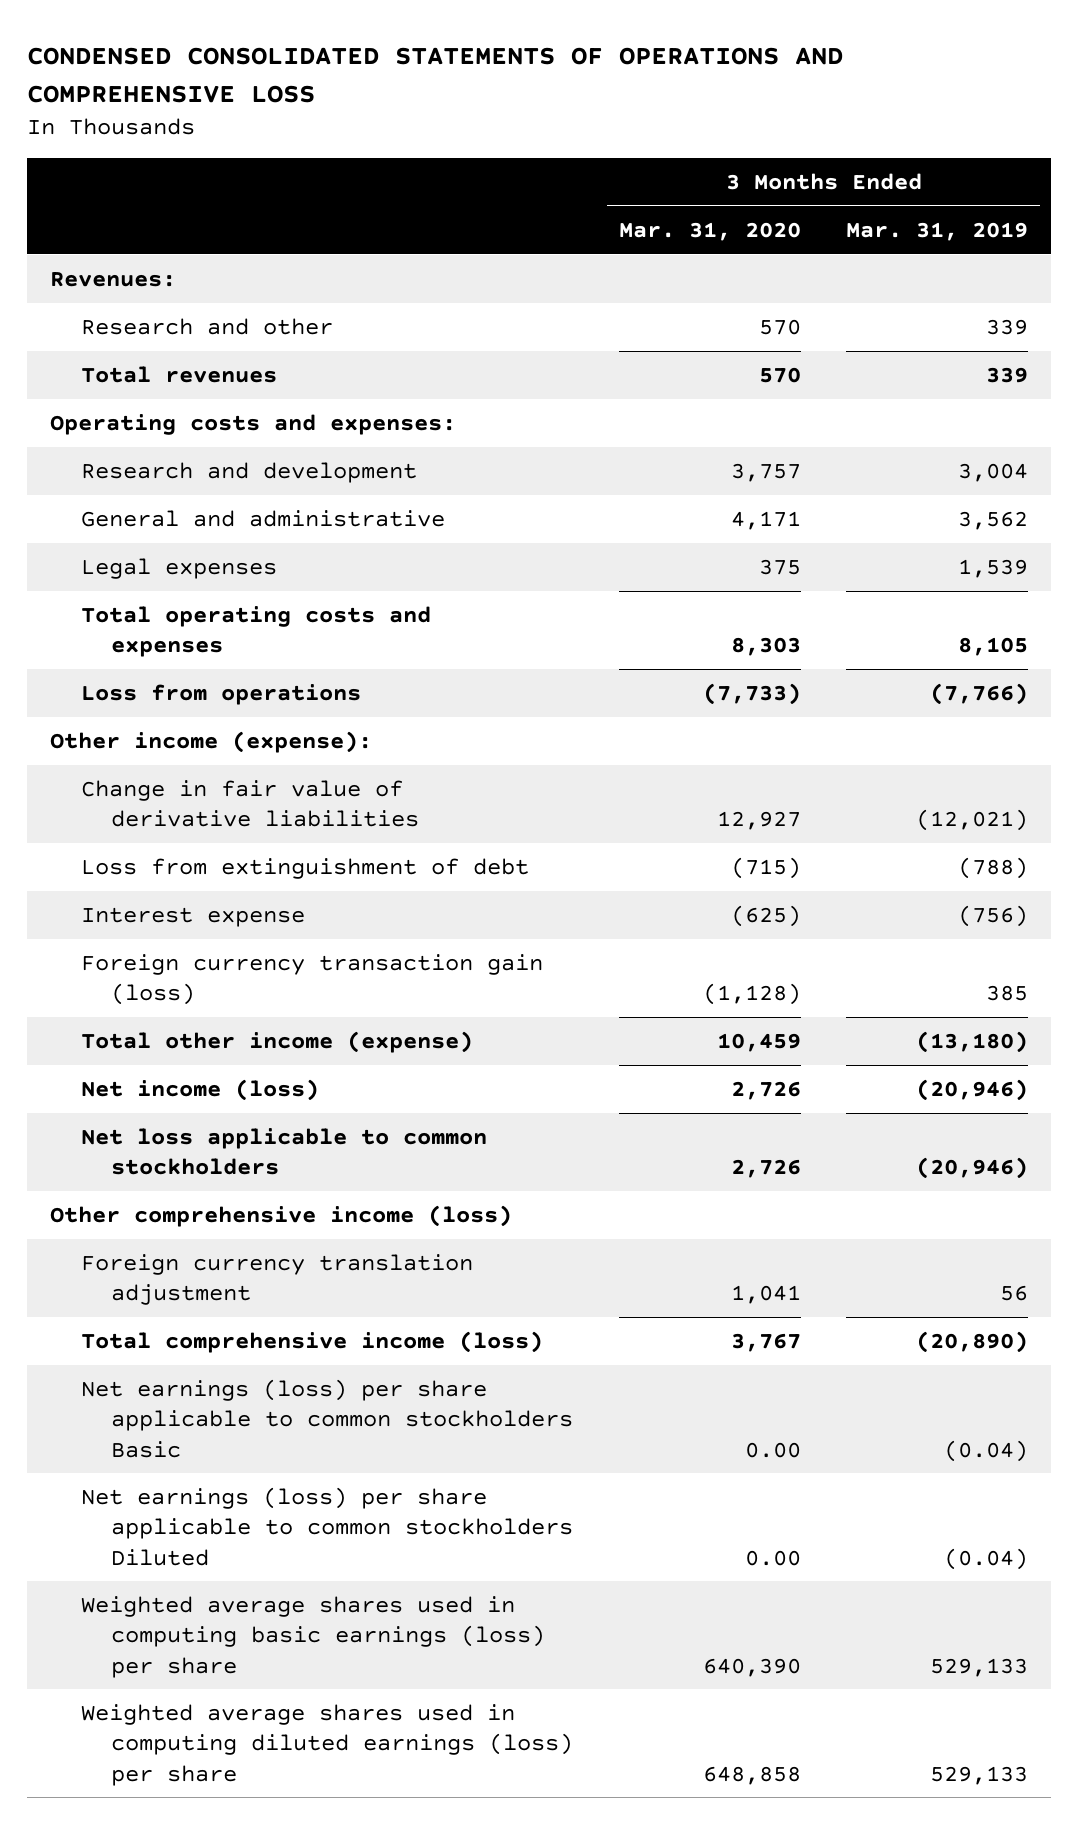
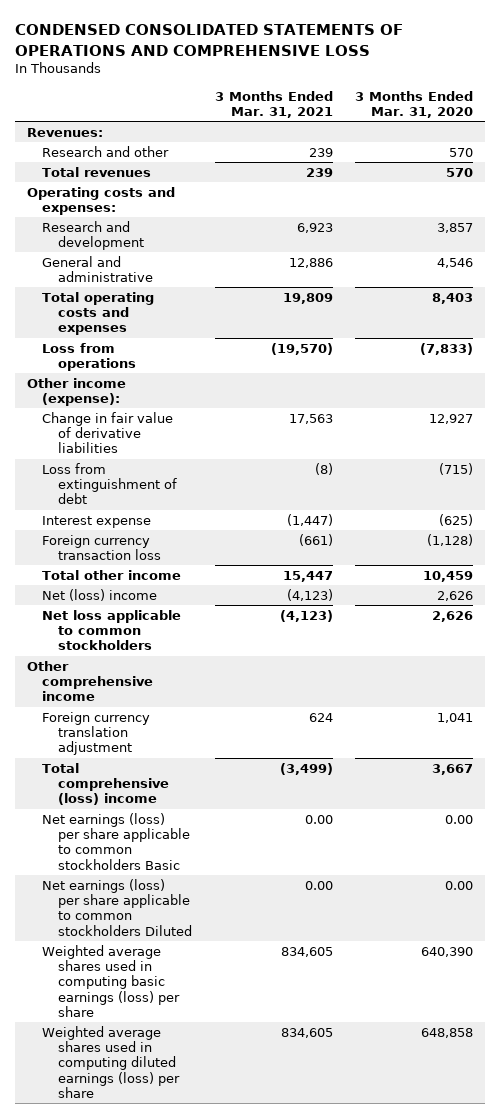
- | 3 Months Ended Mar. 31, 2020 | 3 Months Ended Mar. 31, 2019
+ | 3 Months Ended Mar. 31, 2021 | 3 Months Ended Mar. 31, 2020
- Research and development | 3,757 | 3,004
- General and administrative | 4,171 | 3,562
- Legal expenses | 375 | 1,539
- Total operating costs and expenses | 8,303 | 8,105
- Loss from operations | (7,733) | (7,766)
+ Research and development | 6,923 | 3,857
+ General and administrative | 12,886 | 4,546
+ Total operating costs and expenses | 19,809 | 8,403
+ Loss from operations | (19,570) | (7,833)
- Foreign currency transaction gain (loss) | (1,128) | 385
- Total other income (expense) | 10,459 | (13,180)
- Net income (loss) | 2,726 | (20,946)
- Net loss applicable to common stockholders | 2,726 | (20,946)
- Other comprehensive income (loss)
+ Foreign currency transaction loss | (661) | (1,128)
+ Total other income | 15,447 | 10,459
+ Net (loss) income | (4,123) | 2,626
+ Net loss applicable to common stockholders | (4,123) | 2,626
+ Other comprehensive income
- Total comprehensive income (loss) | 3,767 | (20,890)
+ Total comprehensive (loss) income | (3,499) | 3,667

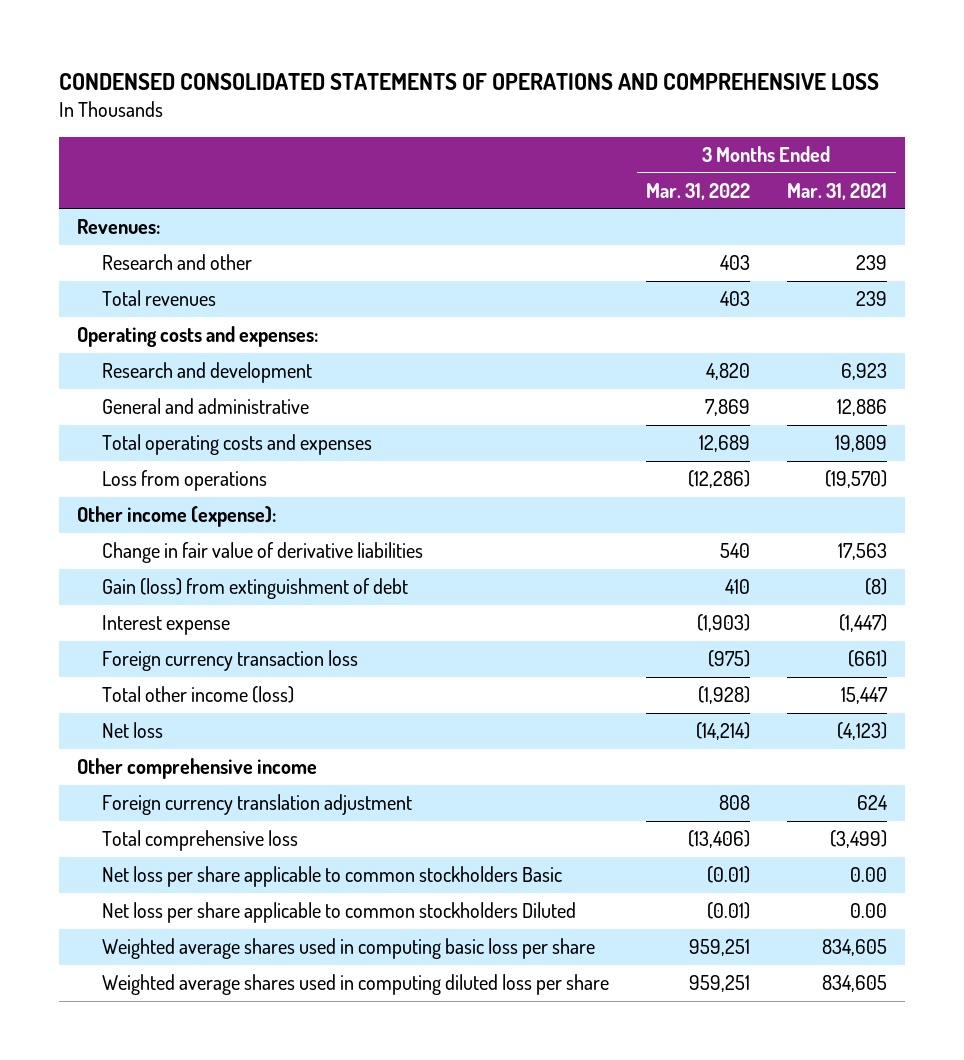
- | 3 Months Ended Mar. 31, 2021 | 3 Months Ended Mar. 31, 2020
+ | 3 Months Ended Mar. 31, 2022 | 3 Months Ended Mar. 31, 2021
- Loss from extinguishment of debt | (8) | (715)
+ Gain (loss) from extinguishment of debt | 410 | (8)
- Total other income | 15,447 | 10,459
- Net (loss) income | (4,123) | 2,626
- Net loss applicable to common stockholders | (4,123) | 2,626
+ Total other income (loss) | (1,928) | 15,447
+ Net loss | (14,214) | (4,123)
- Total comprehensive (loss) income | (3,499) | 3,667
- Net earnings (loss) per share applicable to common stockholders Basic | 0.00 | 0.00
- Net earnings (loss) per share applicable to common stockholders Diluted | 0.00 | 0.00
- Weighted average shares used in computing basic earnings (loss) per share | 834,605 | 640,390
- Weighted average shares used in computing diluted earnings (loss) per share | 834,605 | 648,858
+ Total comprehensive loss | (13,406) | (3,499)
+ Net loss per share applicable to common stockholders Basic | (0.01) | 0.00
+ Net loss per share applicable to common stockholders Diluted | (0.01) | 0.00
+ Weighted average shares used in computing basic loss per share | 959,251 | 834,605
+ Weighted average shares used in computing diluted loss per share | 959,251 | 834,605

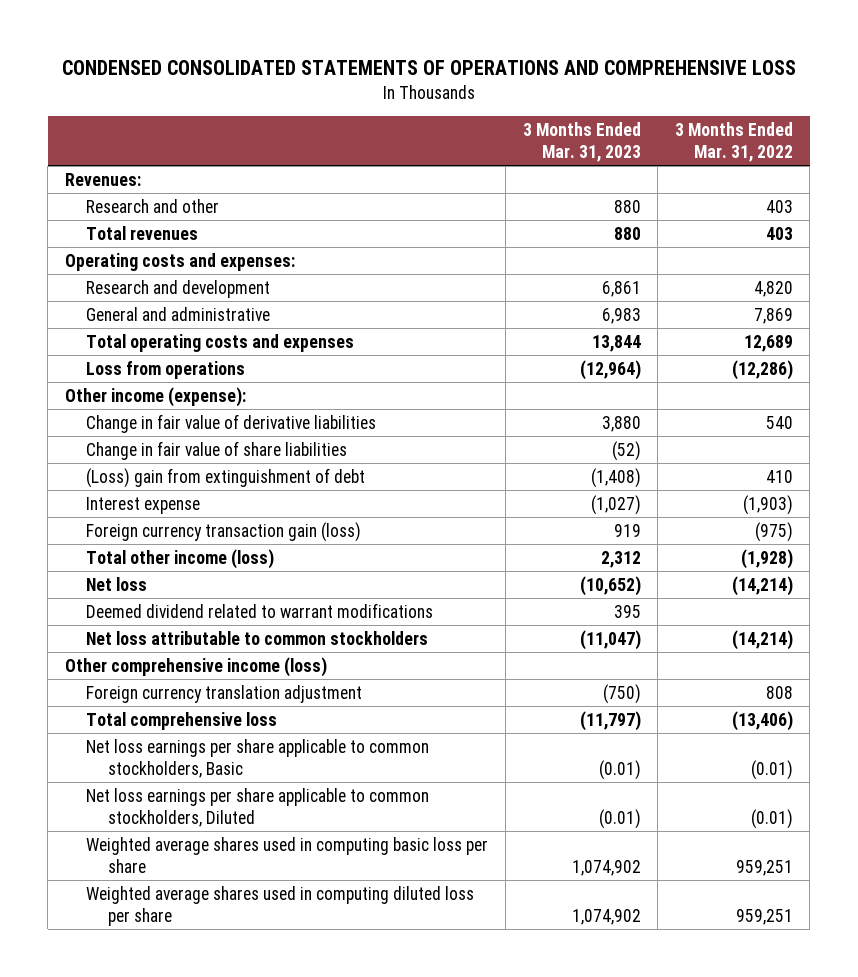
- | 3 Months Ended Mar. 31, 2022 | 3 Months Ended Mar. 31, 2021
+ | 3 Months Ended Mar. 31, 2023 | 3 Months Ended Mar. 31, 2022
- Gain (loss) from extinguishment of debt | 410 | (8)
+ Change in fair value of share liabilities | (52) |
+ (Loss) gain from extinguishment of debt | (1,408) | 410
- Foreign currency transaction loss | (975) | (661)
+ Foreign currency transaction gain (loss) | 919 | (975)
- Other comprehensive income
+ Deemed dividend related to warrant modifications | 395 |
+ Net loss attributable to common stockholders | (11,047) | (14,214)
+ Other comprehensive income (loss)
- Net loss per share applicable to common stockholders Basic | (0.01) | 0.00
- Net loss per share applicable to common stockholders Diluted | (0.01) | 0.00
+ Net loss earnings per share applicable to common stockholders, Basic | (0.01) | (0.01)
+ Net loss earnings per share applicable to common stockholders, Diluted | (0.01) | (0.01)

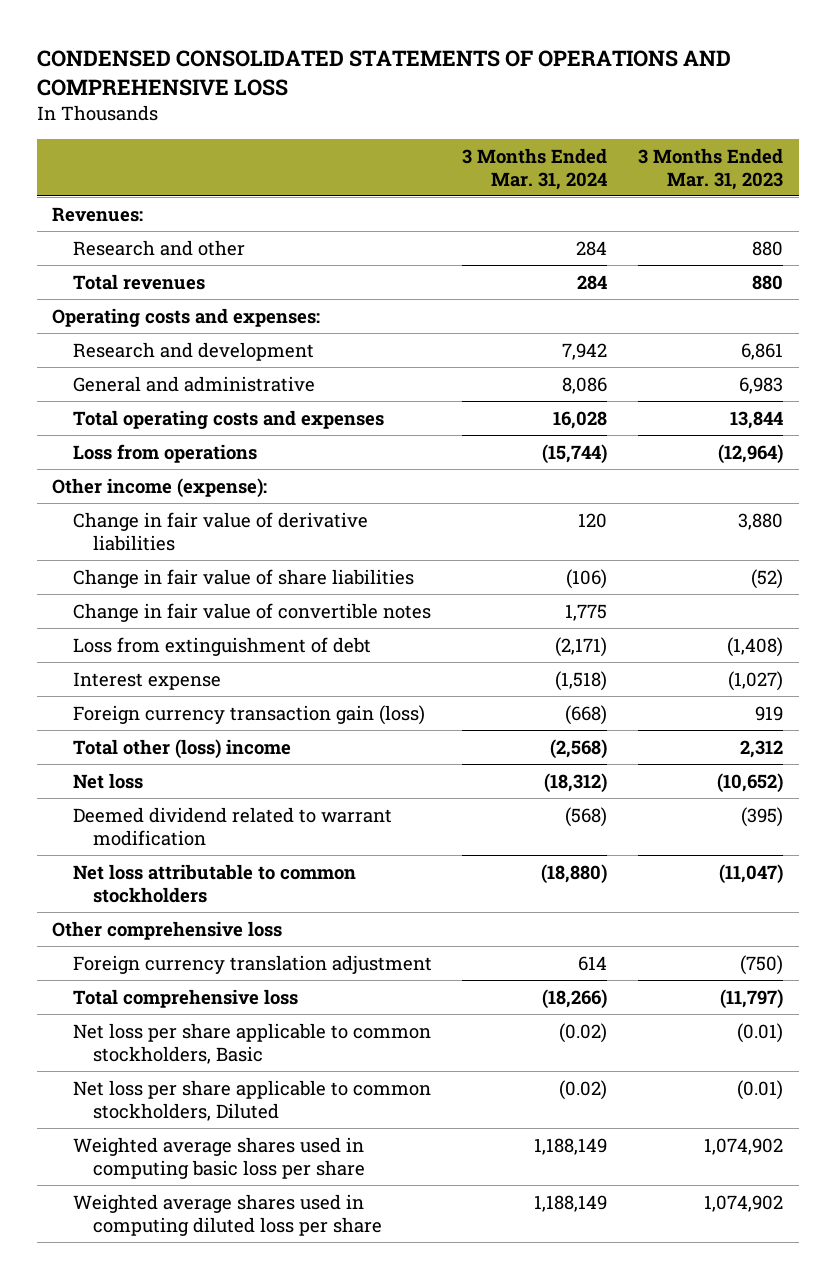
- | 3 Months Ended Mar. 31, 2023 | 3 Months Ended Mar. 31, 2022
+ | 3 Months Ended Mar. 31, 2024 | 3 Months Ended Mar. 31, 2023
- (Loss) gain from extinguishment of debt | (1,408) | 410
+ Change in fair value of convertible notes | 1,775 |
+ Loss from extinguishment of debt | (2,171) | (1,408)
- Total other income (loss) | 2,312 | (1,928)
+ Total other (loss) income | (2,568) | 2,312
- Deemed dividend related to warrant modifications | 395 |
+ Deemed dividend related to warrant modification | (568) | (395)
- Other comprehensive income (loss)
+ Other comprehensive loss
- Net loss earnings per share applicable to common stockholders, Basic | (0.01) | (0.01)
- Net loss earnings per share applicable to common stockholders, Diluted | (0.01) | (0.01)
+ Net loss per share applicable to common stockholders, Basic | (0.02) | (0.01)
+ Net loss per share applicable to common stockholders, Diluted | (0.02) | (0.01)

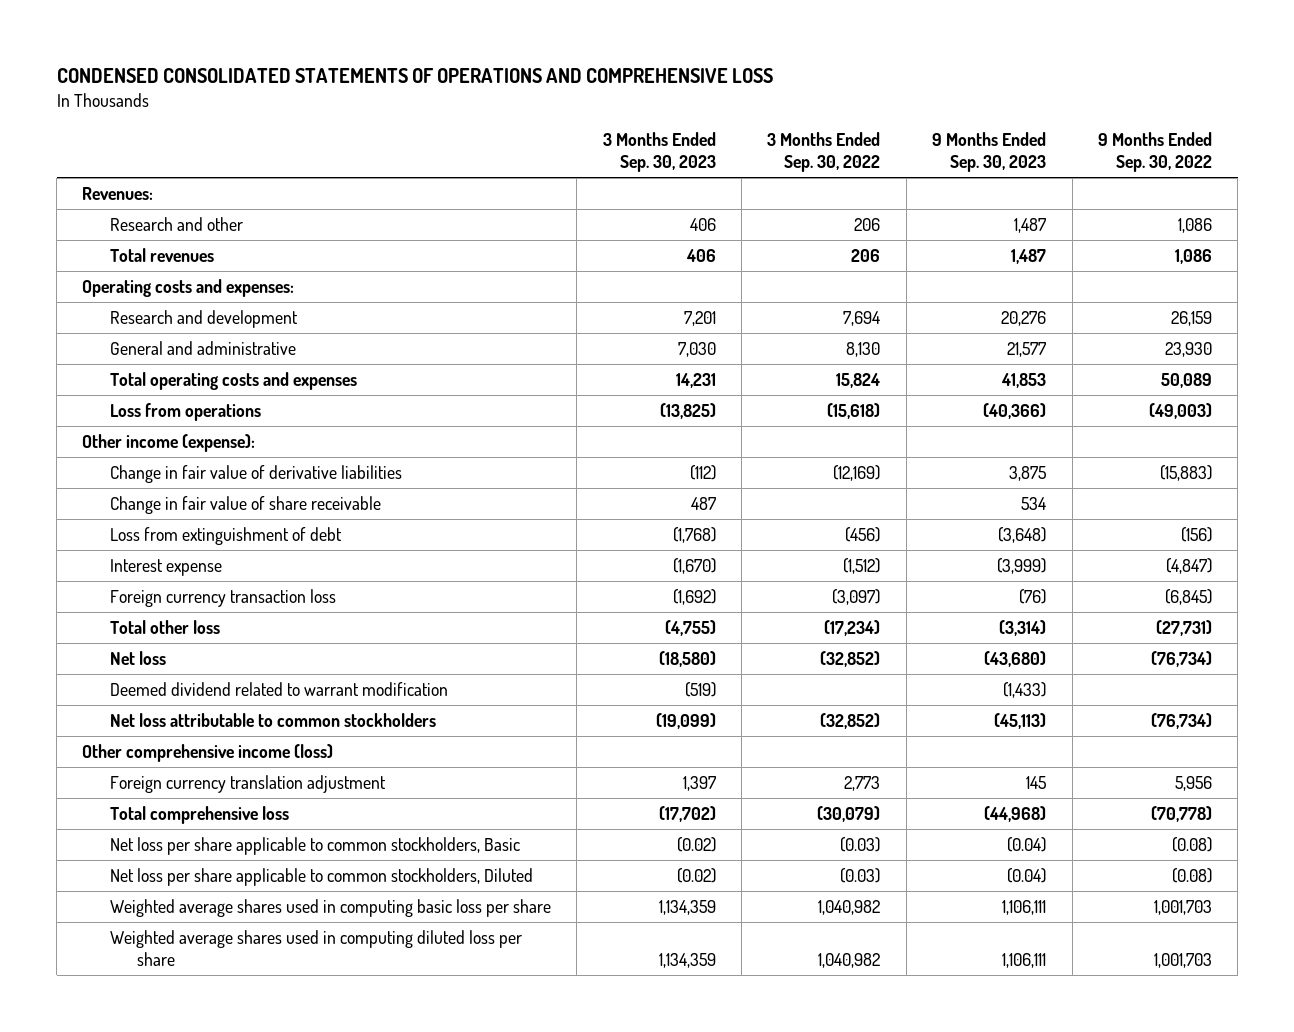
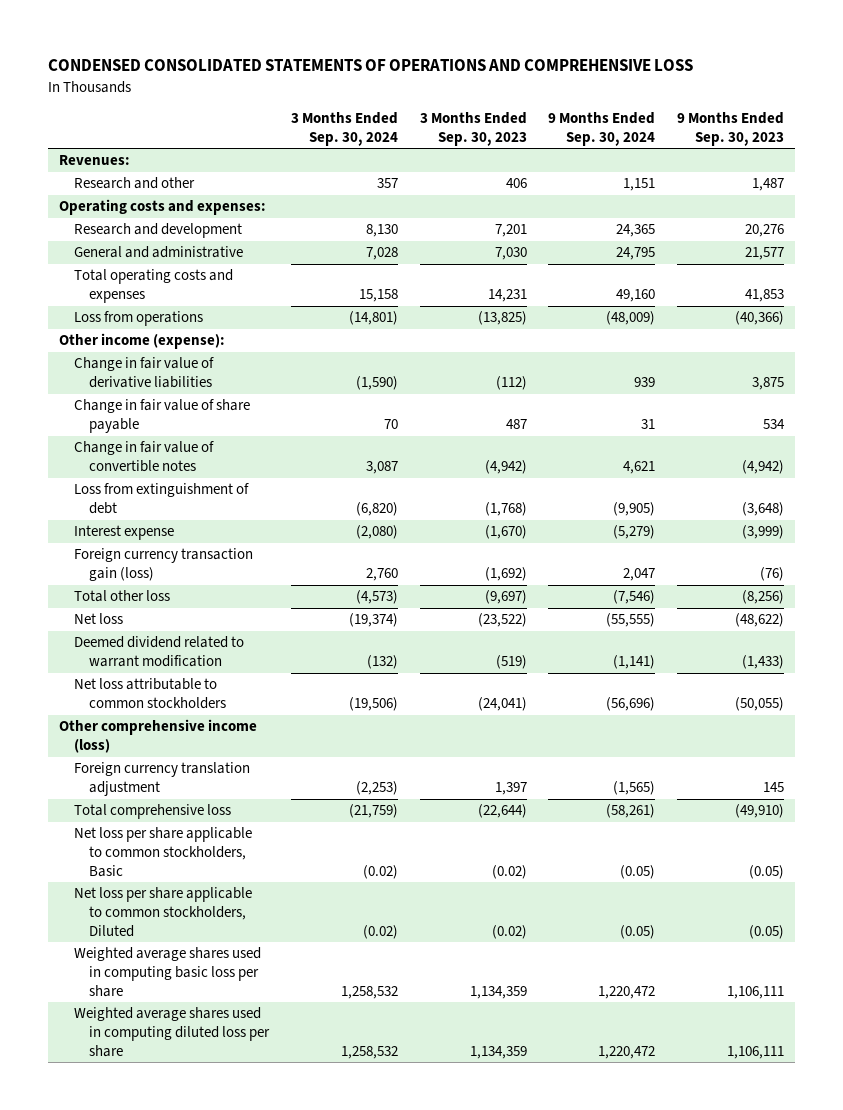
- | 3 Months Ended Sep. 30, 2023 | 3 Months Ended Sep. 30, 2022 | 9 Months Ended Sep. 30, 2023 | 9 Months Ended Sep. 30, 2022
+ | 3 Months Ended Sep. 30, 2024 | 3 Months Ended Sep. 30, 2023 | 9 Months Ended Sep. 30, 2024 | 9 Months Ended Sep. 30, 2023
- Total revenues | 406 | 206 | 1,487 | 1,086
- Change in fair value of share receivable | 487 | | 534 |
+ Change in fair value of share payable | 70 | 487 | 31 | 534
+ Change in fair value of convertible notes | 3,087 | (4,942) | 4,621 | (4,942)
- Foreign currency transaction loss | (1,692) | (3,097) | (76) | (6,845)
- Total other loss | (4,755) | (17,234) | (3,314) | (27,731)
- Net loss | (18,580) | (32,852) | (43,680) | (76,734)
+ Foreign currency transaction gain (loss) | 2,760 | (1,692) | 2,047 | (76)
+ Total other loss | (4,573) | (9,697) | (7,546) | (8,256)
+ Net loss | (19,374) | (23,522) | (55,555) | (48,622)
- Net loss attributable to common stockholders | (19,099) | (32,852) | (45,113) | (76,734)
+ Net loss attributable to common stockholders | (19,506) | (24,041) | (56,696) | (50,055)
- Total comprehensive loss | (17,702) | (30,079) | (44,968) | (70,778)
- Net loss per share applicable to common stockholders, Basic | (0.02) | (0.03) | (0.04) | (0.08)
- Net loss per share applicable to common stockholders, Diluted | (0.02) | (0.03) | (0.04) | (0.08)
+ Total comprehensive loss | (21,759) | (22,644) | (58,261) | (49,910)
+ Net loss per share applicable to common stockholders, Basic | (0.02) | (0.02) | (0.05) | (0.05)
+ Net loss per share applicable to common stockholders, Diluted | (0.02) | (0.02) | (0.05) | (0.05)

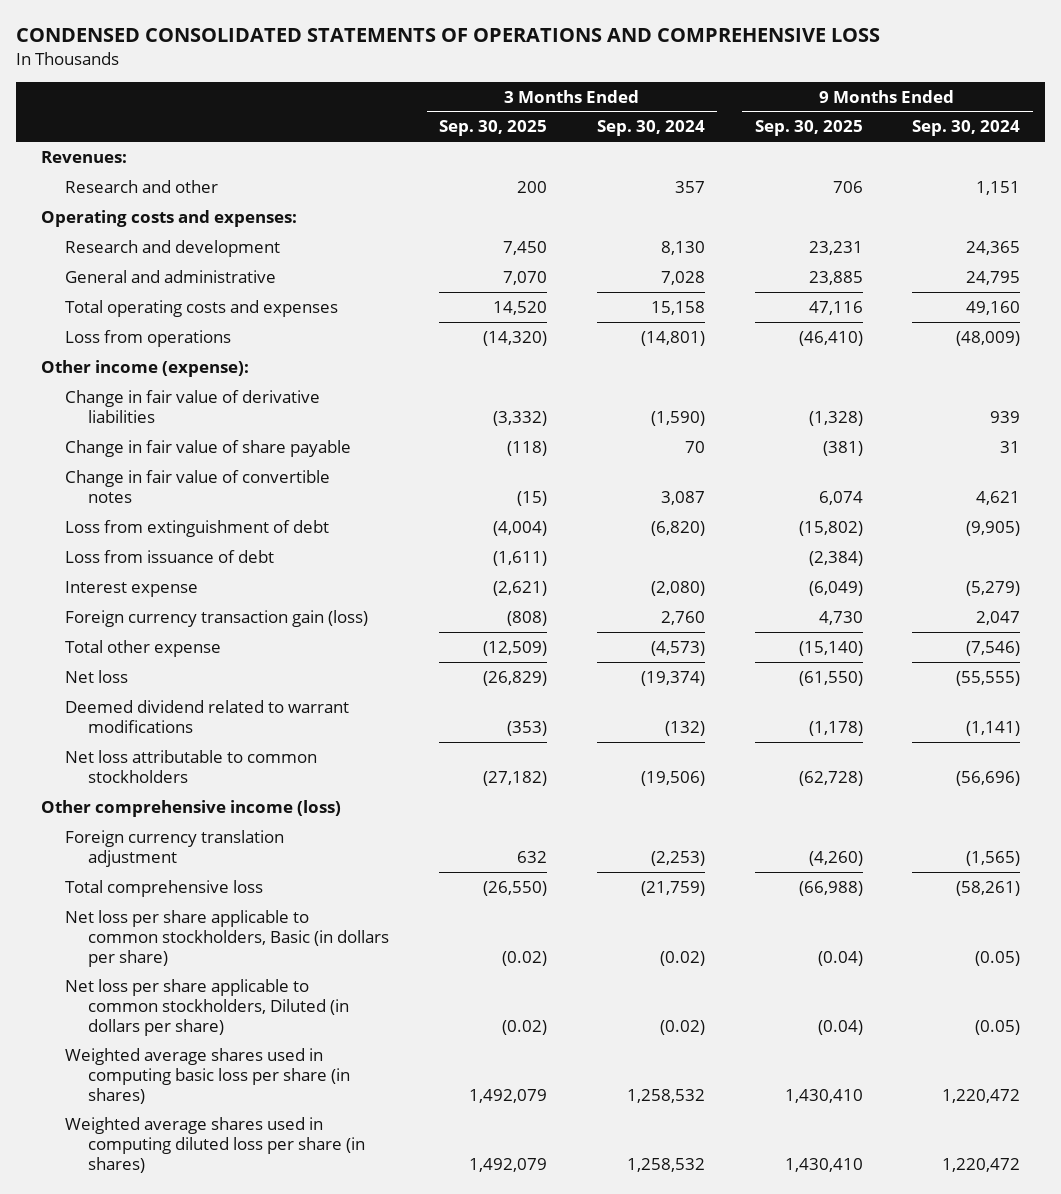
- | 3 Months Ended Sep. 30, 2024 | 3 Months Ended Sep. 30, 2023 | 9 Months Ended Sep. 30, 2024 | 9 Months Ended Sep. 30, 2023
+ | 3 Months Ended Sep. 30, 2025 | 3 Months Ended Sep. 30, 2024 | 9 Months Ended Sep. 30, 2025 | 9 Months Ended Sep. 30, 2024
+ Loss from issuance of debt | (1,611) | | (2,384) |
- Total other loss | (4,573) | (9,697) | (7,546) | (8,256)
+ Total other expense | (12,509) | (4,573) | (15,140) | (7,546)
- Deemed dividend related to warrant modification | (132) | (519) | (1,141) | (1,433)
+ Deemed dividend related to warrant modifications | (353) | (132) | (1,178) | (1,141)
- Net loss per share applicable to common stockholders, Basic | (0.02) | (0.02) | (0.05) | (0.05)
- Net loss per share applicable to common stockholders, Diluted | (0.02) | (0.02) | (0.05) | (0.05)
- Weighted average shares used in computing basic loss per share | 1,258,532 | 1,134,359 | 1,220,472 | 1,106,111
- Weighted average shares used in computing diluted loss per share | 1,258,532 | 1,134,359 | 1,220,472 | 1,106,111
+ Net loss per share applicable to common stockholders, Basic (in dollars per share) | (0.02) | (0.02) | (0.04) | (0.05)
+ Net loss per share applicable to common stockholders, Diluted (in dollars per share) | (0.02) | (0.02) | (0.04) | (0.05)
+ Weighted average shares used in computing basic loss per share (in shares) | 1,492,079 | 1,258,532 | 1,430,410 | 1,220,472
+ Weighted average shares used in computing diluted loss per share (in shares) | 1,492,079 | 1,258,532 | 1,430,410 | 1,220,472

